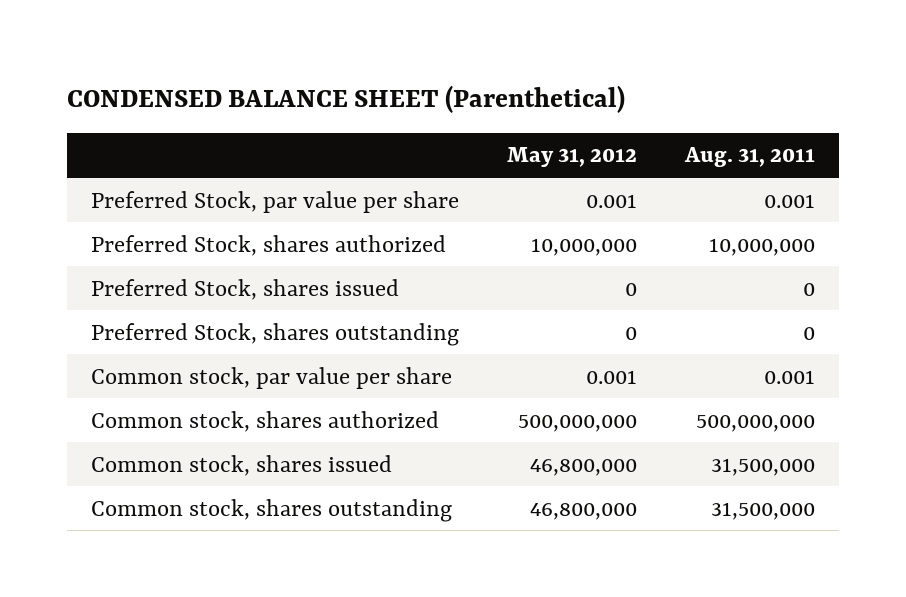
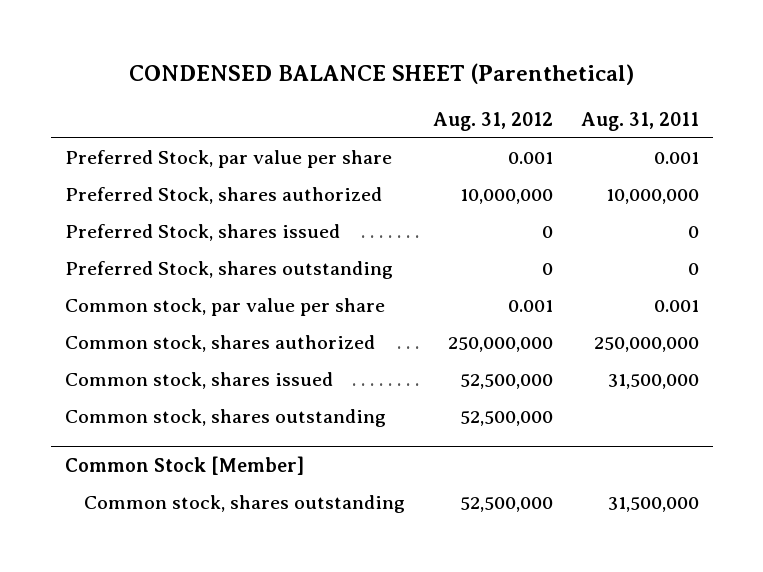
- | May 31, 2012 | Aug. 31, 2011
+ | Aug. 31, 2012 | Aug. 31, 2011
- Common stock, shares authorized | 500,000,000 | 500,000,000
+ Common stock, shares authorized | 250,000,000 | 250,000,000
+ Common stock, shares outstanding | 52,500,000 |
+ Common Stock [Member]

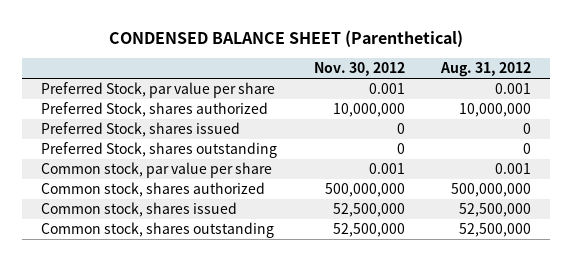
- | Aug. 31, 2012 | Aug. 31, 2011
+ | Nov. 30, 2012 | Aug. 31, 2012
- Common stock, shares authorized | 250,000,000 | 250,000,000
+ Common stock, shares authorized | 500,000,000 | 500,000,000
- Common Stock [Member]
- Common stock, shares outstanding | 52,500,000 | 31,500,000

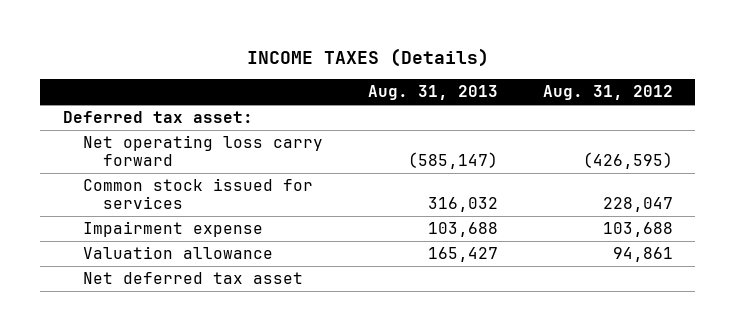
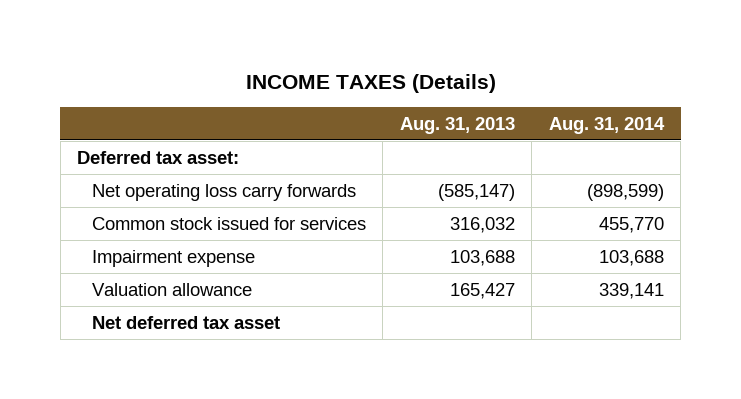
- | Aug. 31, 2013 | Aug. 31, 2012
+ | Aug. 31, 2013 | Aug. 31, 2014
- Net operating loss carry forward | (585,147) | (426,595)
+ Net operating loss carry forwards | (585,147) | (898,599)

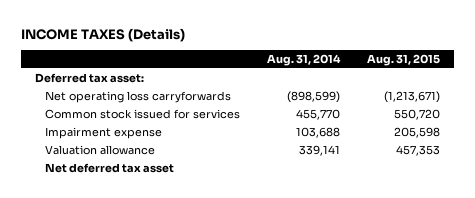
- | Aug. 31, 2013 | Aug. 31, 2014
+ | Aug. 31, 2014 | Aug. 31, 2015
- Net operating loss carry forwards | (585,147) | (898,599)
+ Net operating loss carryforwards | (898,599) | (1,213,671)

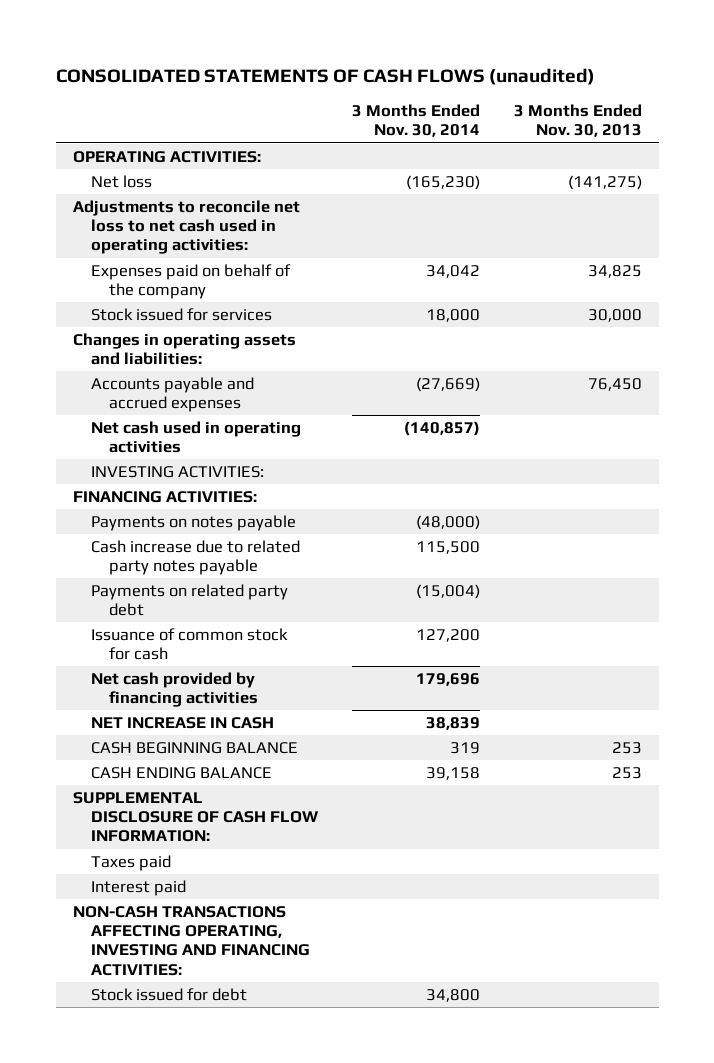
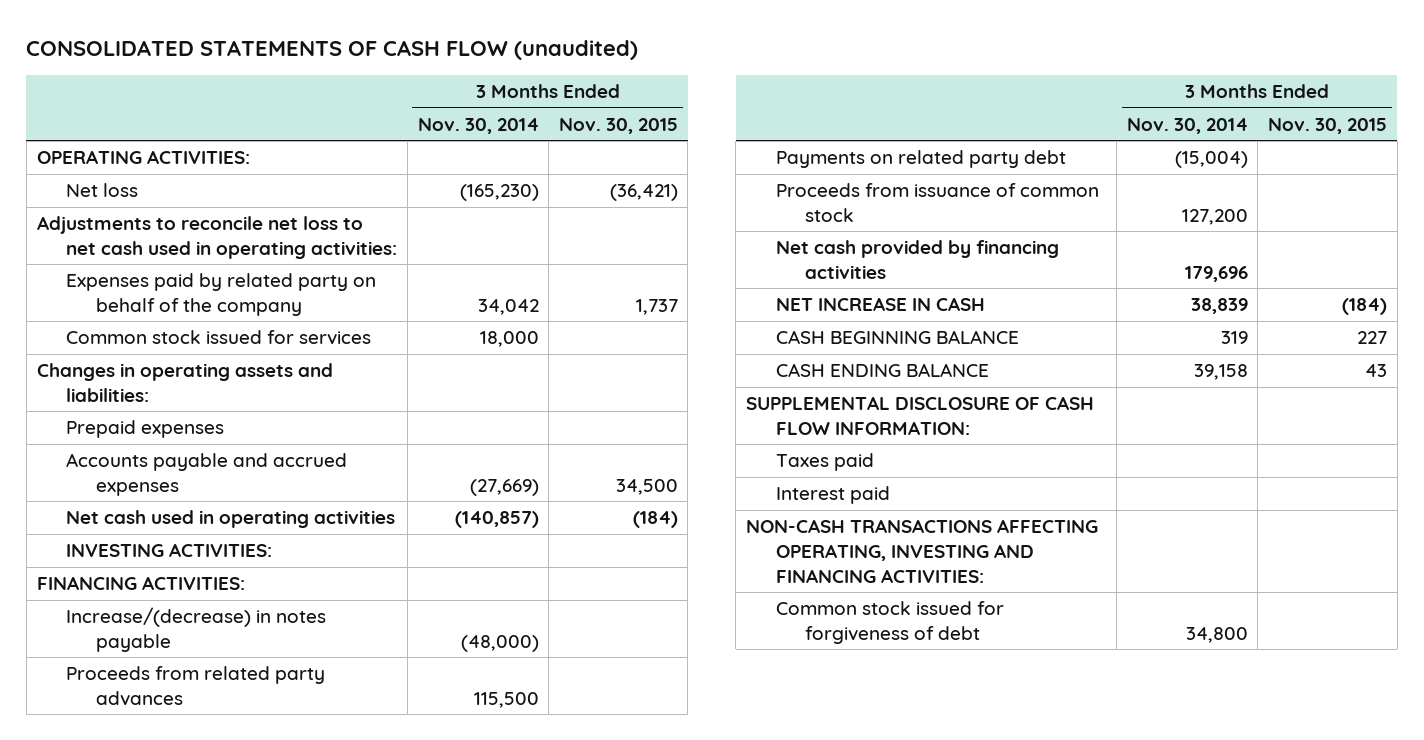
- CONSOLIDATED STATEMENTS OF CASH FLOWS (unaudited)
+ CONSOLIDATED STATEMENTS OF CASH FLOW (unaudited)
- | 3 Months Ended Nov. 30, 2014 | 3 Months Ended Nov. 30, 2013
+ | 3 Months Ended Nov. 30, 2014 | 3 Months Ended Nov. 30, 2015
- Expenses paid on behalf of the company | 34,042 | 34,825
- Stock issued for services | 18,000 | 30,000
+ Expenses paid by related party on behalf of the company | 34,042 | 1,737
+ Common stock issued for services | 18,000 |
+ Prepaid expenses
- Payments on notes payable | (48,000) |
- Cash increase due to related party notes payable | 115,500 |
+ Increase/(decrease) in notes payable | (48,000) |
+ Proceeds from related party advances | 115,500 |
- Issuance of common stock for cash | 127,200 |
+ Proceeds from issuance of common stock | 127,200 |
- Stock issued for debt | 34,800 |
+ Common stock issued for forgiveness of debt | 34,800 |

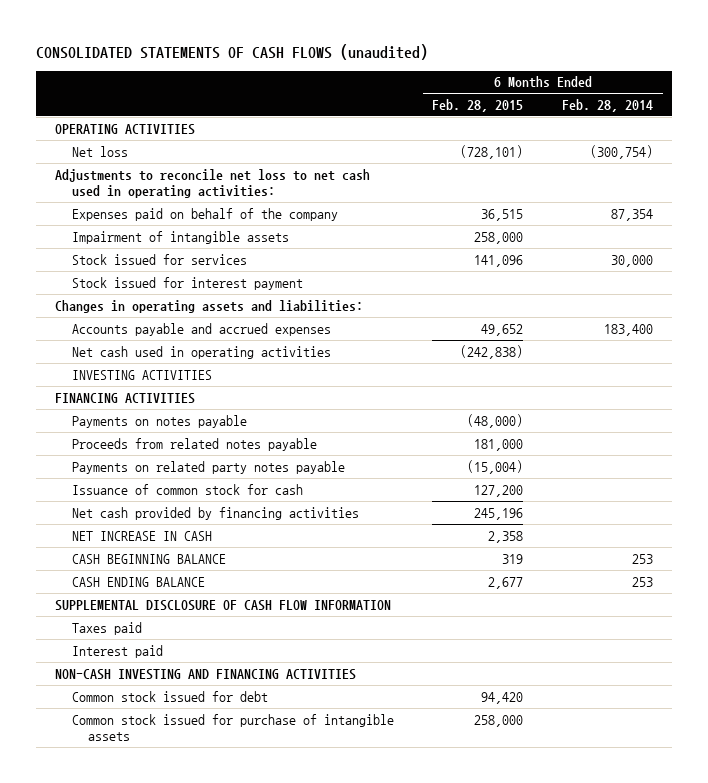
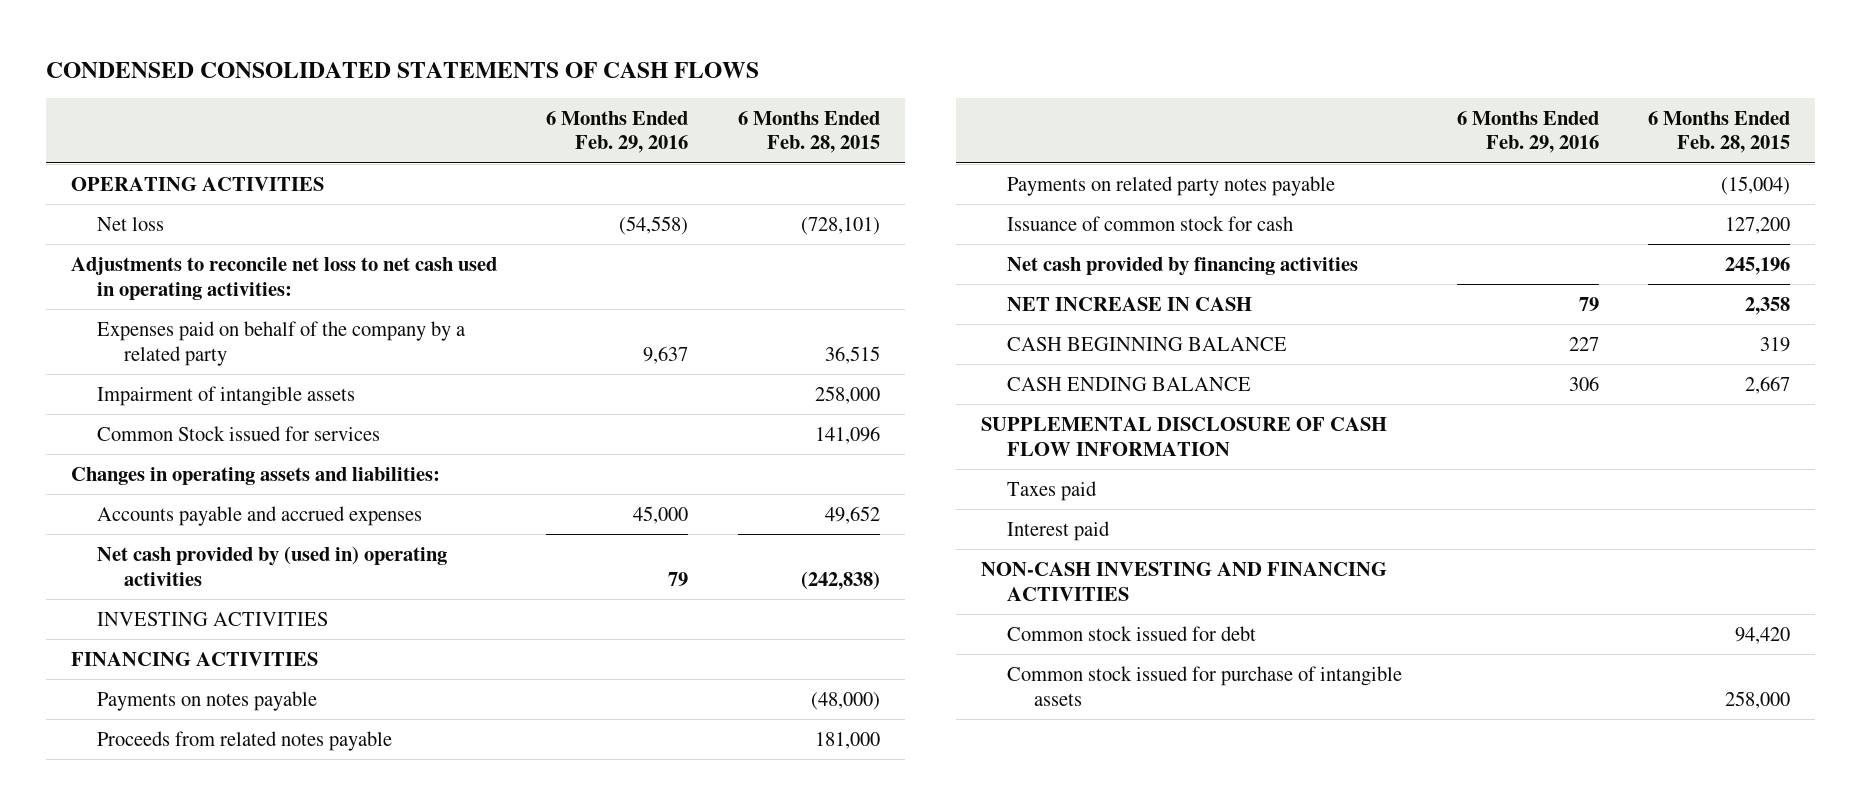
- CONSOLIDATED STATEMENTS OF CASH FLOWS (unaudited)
+ CONDENSED CONSOLIDATED STATEMENTS OF CASH FLOWS
- | 6 Months Ended Feb. 28, 2015 | 6 Months Ended Feb. 28, 2014
+ | 6 Months Ended Feb. 29, 2016 | 6 Months Ended Feb. 28, 2015
- Expenses paid on behalf of the company | 36,515 | 87,354
+ Expenses paid on behalf of the company by a related party | 9,637 | 36,515
- Stock issued for services | 141,096 | 30,000
- Stock issued for interest payment
+ Common Stock issued for services | | 141,096
- Net cash used in operating activities | (242,838) |
+ Net cash provided by (used in) operating activities | 79 | (242,838)
- CASH ENDING BALANCE | 2,677 | 253
+ CASH ENDING BALANCE | 306 | 2,667

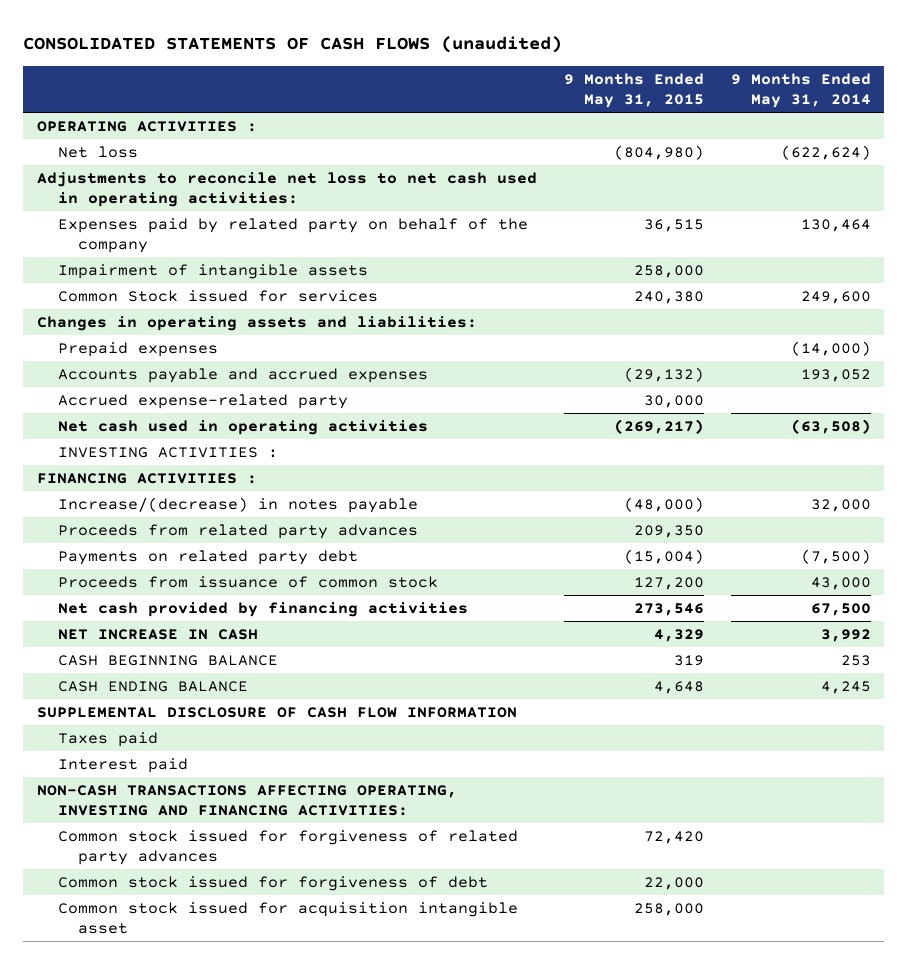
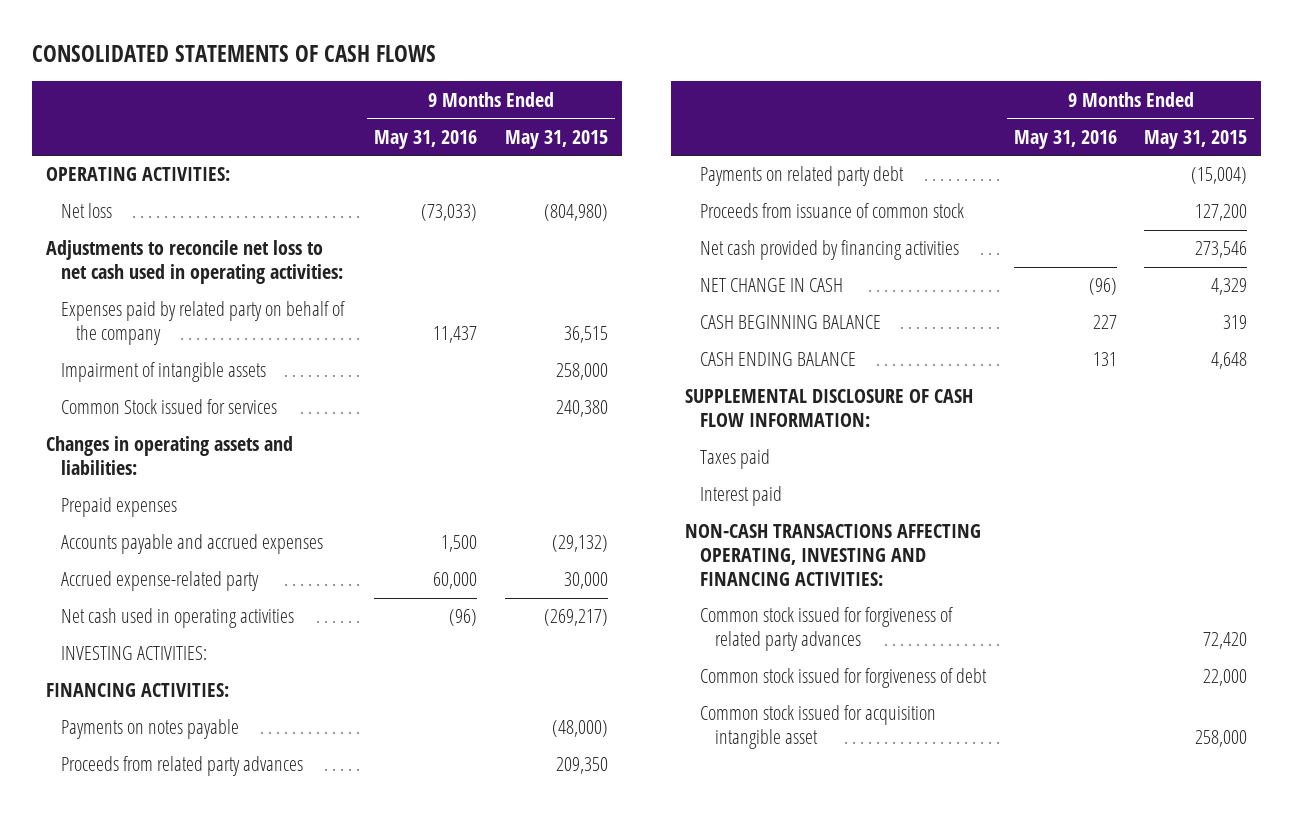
- CONSOLIDATED STATEMENTS OF CASH FLOWS (unaudited)
+ CONSOLIDATED STATEMENTS OF CASH FLOWS
- | 9 Months Ended May 31, 2015 | 9 Months Ended May 31, 2014
+ | 9 Months Ended May 31, 2016 | 9 Months Ended May 31, 2015
- OPERATING ACTIVITIES :
+ OPERATING ACTIVITIES:
- INVESTING ACTIVITIES :
- FINANCING ACTIVITIES :
- Increase/(decrease) in notes payable | (48,000) | 32,000
+ INVESTING ACTIVITIES:
+ FINANCING ACTIVITIES:
+ Payments on notes payable | | (48,000)
- NET INCREASE IN CASH | 4,329 | 3,992
+ NET CHANGE IN CASH | (96) | 4,329
- SUPPLEMENTAL DISCLOSURE OF CASH FLOW INFORMATION
+ SUPPLEMENTAL DISCLOSURE OF CASH FLOW INFORMATION:

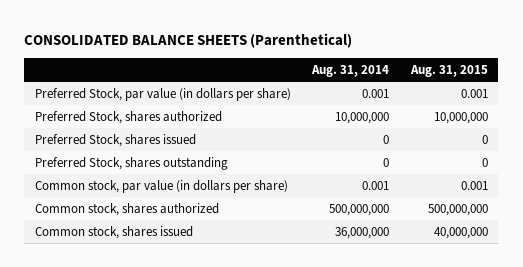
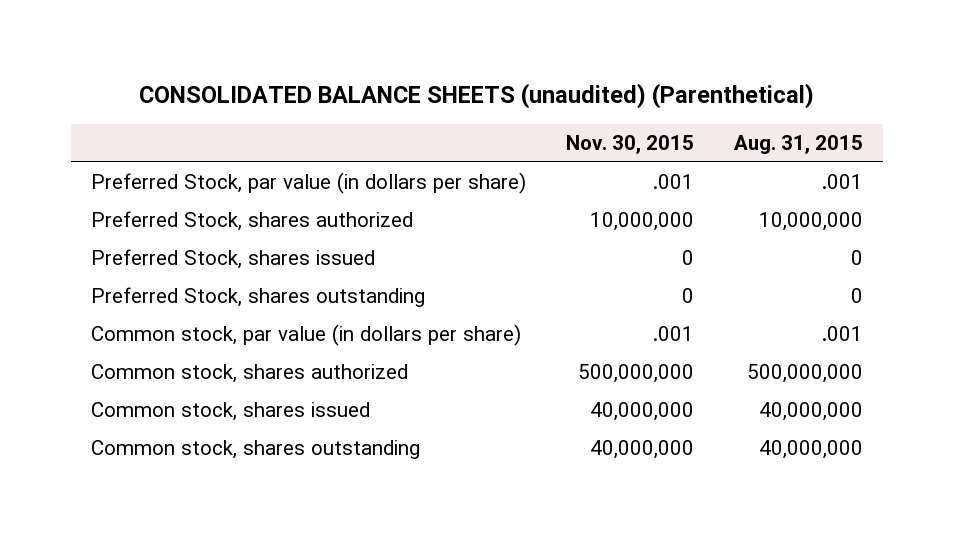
- CONSOLIDATED BALANCE SHEETS (Parenthetical)
+ CONSOLIDATED BALANCE SHEETS (unaudited) (Parenthetical)
- | Aug. 31, 2014 | Aug. 31, 2015
+ | Nov. 30, 2015 | Aug. 31, 2015
- Preferred Stock, par value (in dollars per share) | 0.001 | 0.001
+ Preferred Stock, par value (in dollars per share) | .001 | .001
- Common stock, par value (in dollars per share) | 0.001 | 0.001
+ Common stock, par value (in dollars per share) | .001 | .001
+ Common stock, shares outstanding | 40,000,000 | 40,000,000

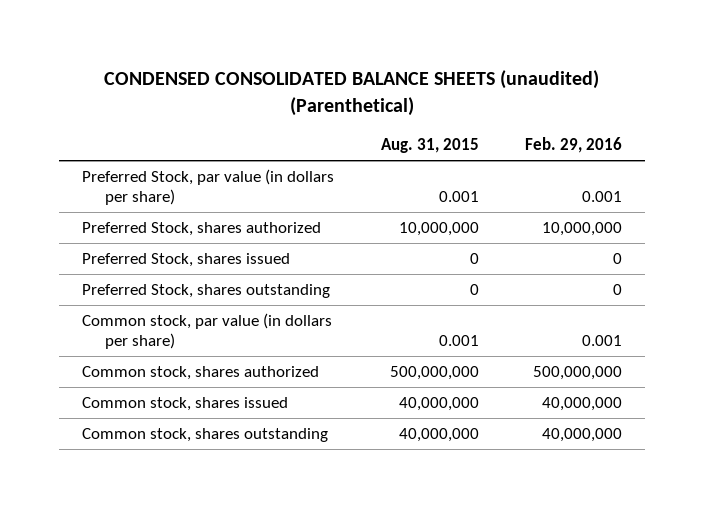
- CONSOLIDATED BALANCE SHEETS (unaudited) (Parenthetical)
+ CONDENSED CONSOLIDATED BALANCE SHEETS (unaudited) (Parenthetical)
- | Nov. 30, 2015 | Aug. 31, 2015
+ | Aug. 31, 2015 | Feb. 29, 2016
- Preferred Stock, par value (in dollars per share) | .001 | .001
+ Preferred Stock, par value (in dollars per share) | 0.001 | 0.001
- Common stock, par value (in dollars per share) | .001 | .001
+ Common stock, par value (in dollars per share) | 0.001 | 0.001

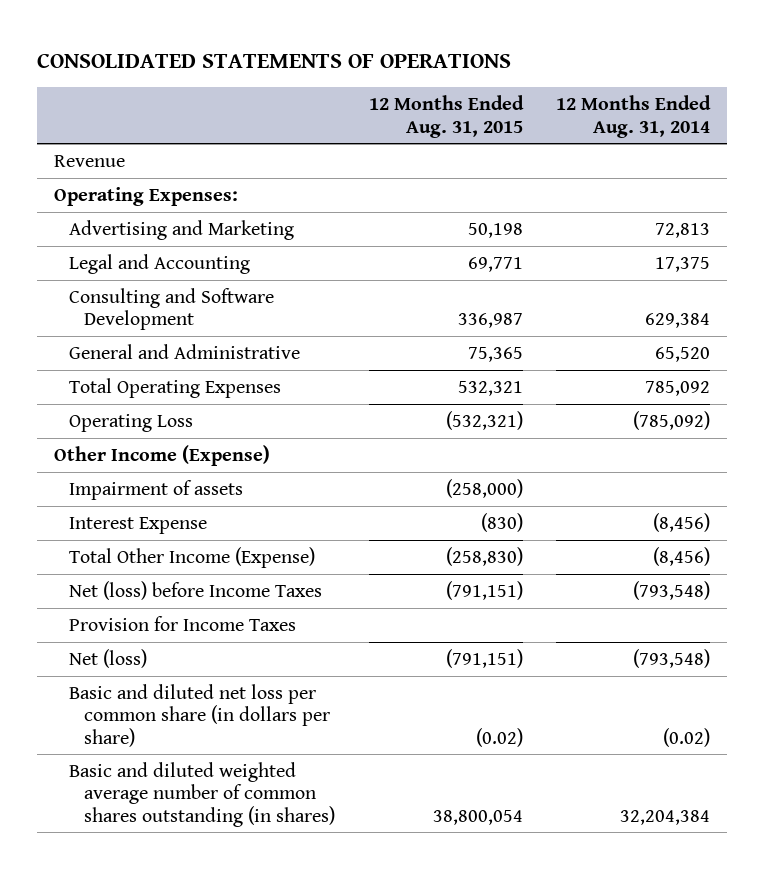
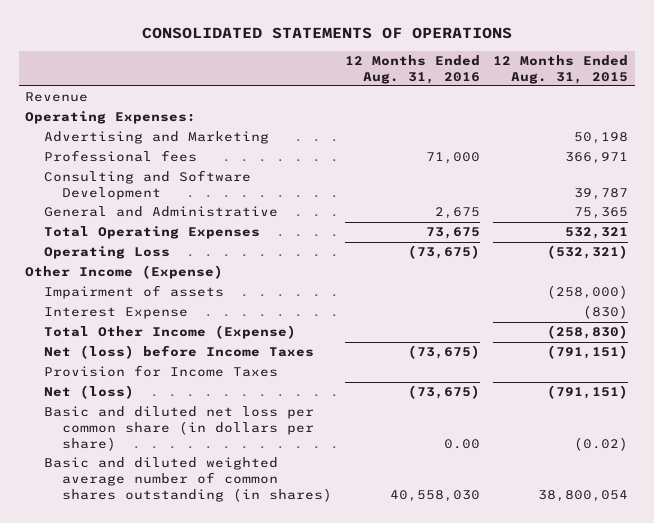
- | 12 Months Ended Aug. 31, 2015 | 12 Months Ended Aug. 31, 2014
+ | 12 Months Ended Aug. 31, 2016 | 12 Months Ended Aug. 31, 2015
- Legal and Accounting | 69,771 | 17,375
- Consulting and Software Development | 336,987 | 629,384
+ Professional fees | 71,000 | 366,971
+ Consulting and Software Development | | 39,787

